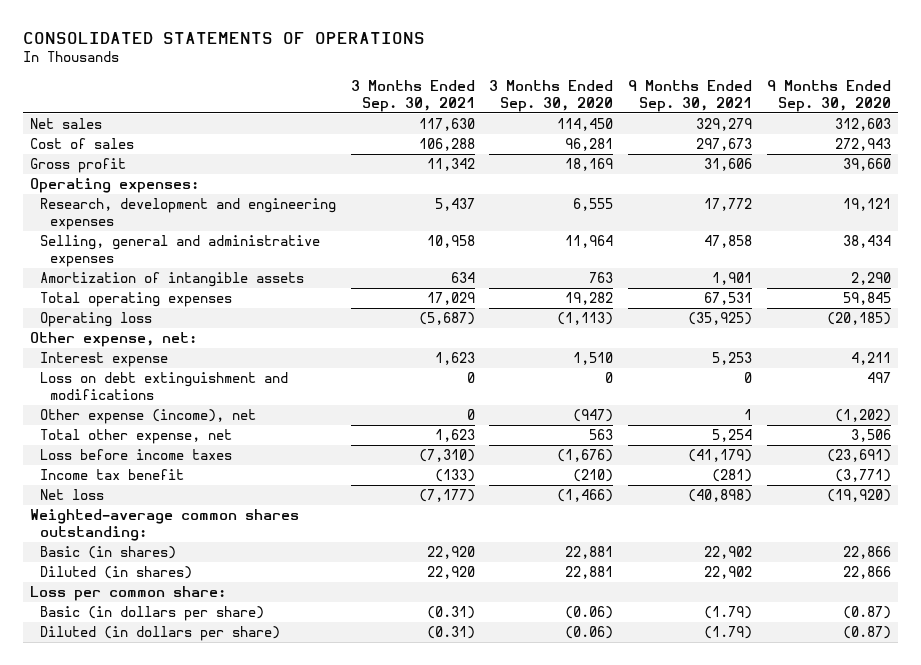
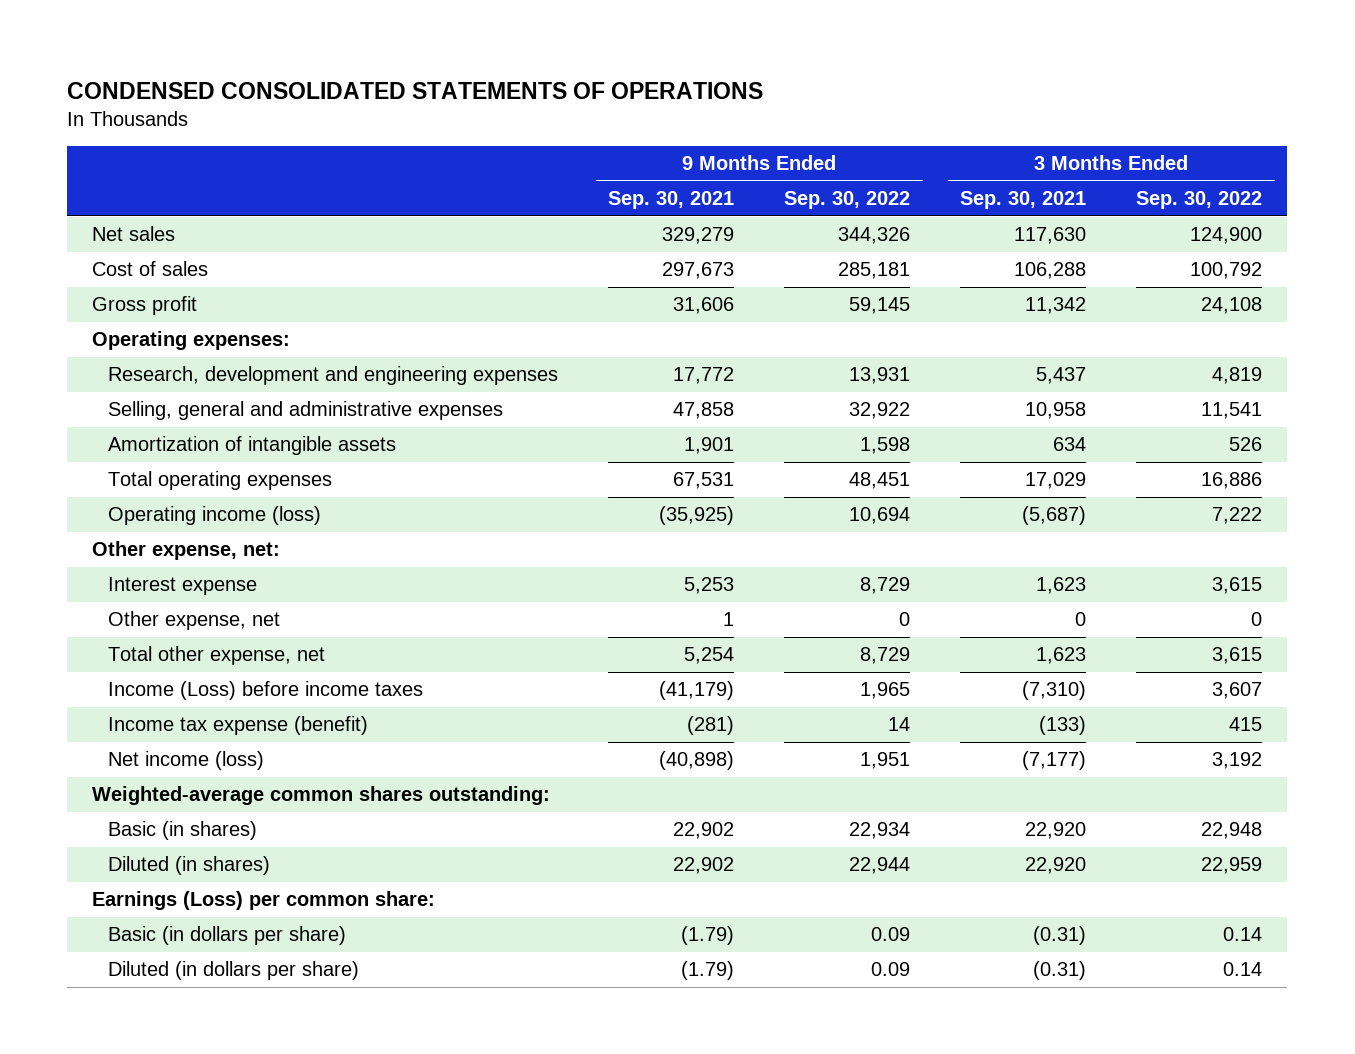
- CONSOLIDATED STATEMENTS OF OPERATIONS
+ CONDENSED CONSOLIDATED STATEMENTS OF OPERATIONS
- | 3 Months Ended Sep. 30, 2021 | 3 Months Ended Sep. 30, 2020 | 9 Months Ended Sep. 30, 2021 | 9 Months Ended Sep. 30, 2020
+ | 9 Months Ended Sep. 30, 2021 | 9 Months Ended Sep. 30, 2022 | 3 Months Ended Sep. 30, 2021 | 3 Months Ended Sep. 30, 2022
- Operating loss | (5,687) | (1,113) | (35,925) | (20,185)
+ Operating income (loss) | (35,925) | 10,694 | (5,687) | 7,222
- Loss on debt extinguishment and modifications | 0 | 0 | 0 | 497
- Other expense (income), net | 0 | (947) | 1 | (1,202)
+ Other expense, net | 1 | 0 | 0 | 0
- Loss before income taxes | (7,310) | (1,676) | (41,179) | (23,691)
- Income tax benefit | (133) | (210) | (281) | (3,771)
- Net loss | (7,177) | (1,466) | (40,898) | (19,920)
+ Income (Loss) before income taxes | (41,179) | 1,965 | (7,310) | 3,607
+ Income tax expense (benefit) | (281) | 14 | (133) | 415
+ Net income (loss) | (40,898) | 1,951 | (7,177) | 3,192
- Loss per common share:
+ Earnings (Loss) per common share:

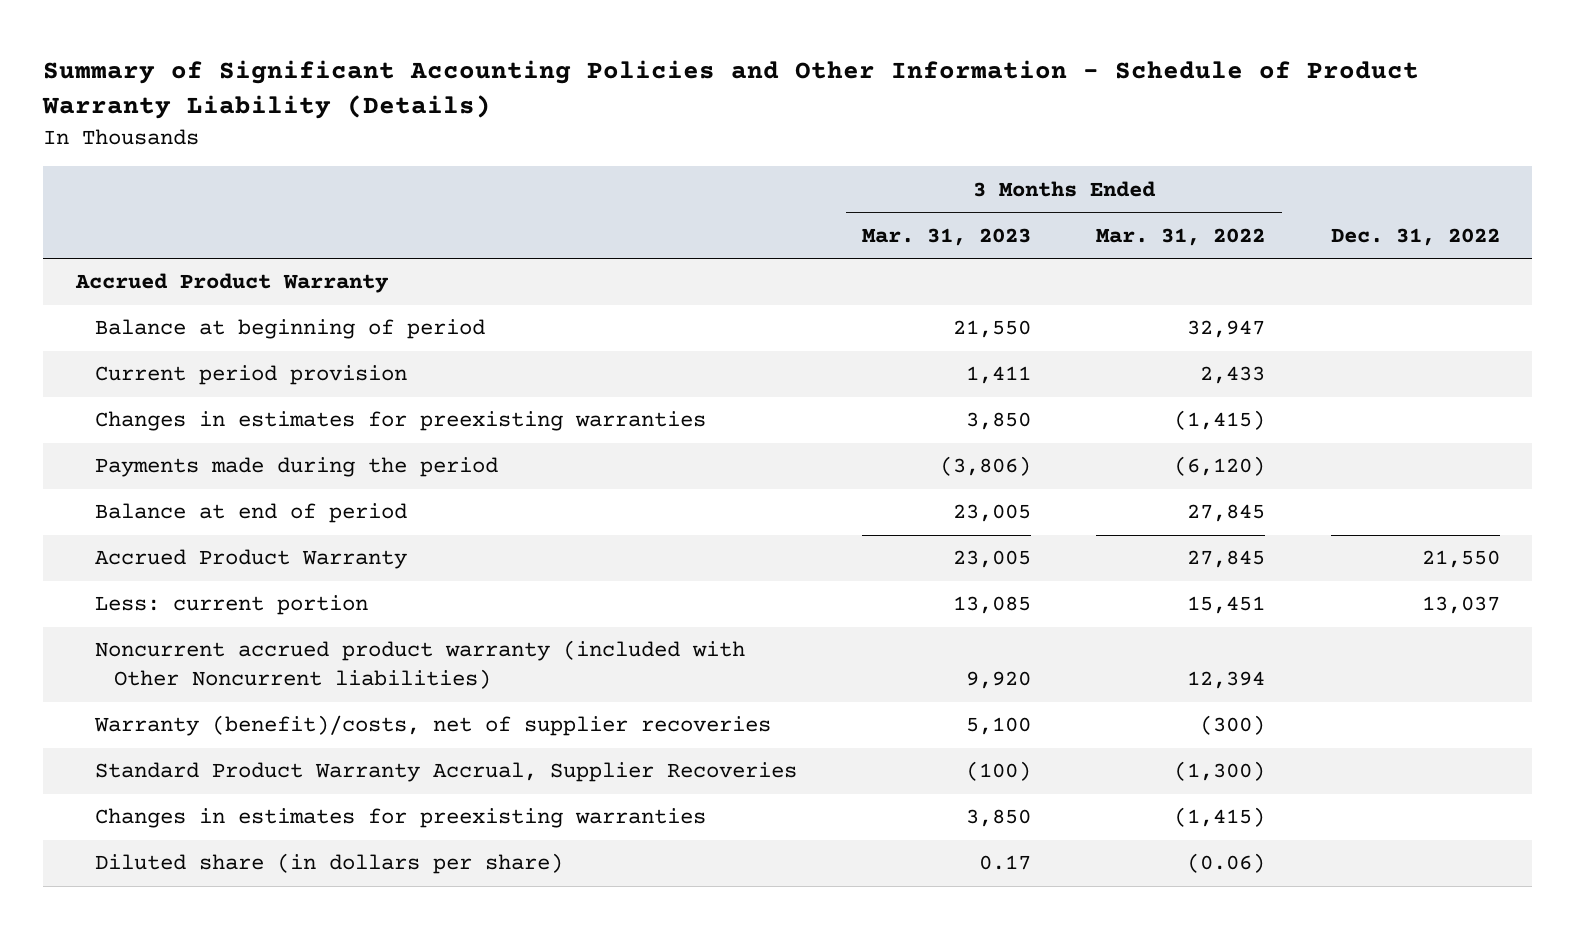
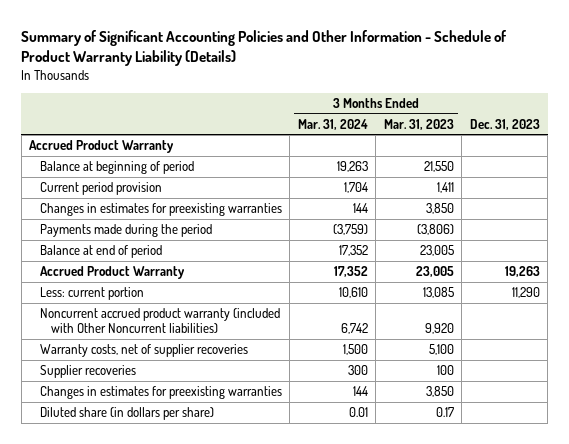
- | 3 Months Ended Mar. 31, 2023 | 3 Months Ended Mar. 31, 2022 | Dec. 31, 2022
+ | 3 Months Ended Mar. 31, 2024 | 3 Months Ended Mar. 31, 2023 | Dec. 31, 2023
- Warranty (benefit)/costs, net of supplier recoveries | 5,100 | (300) |
- Standard Product Warranty Accrual, Supplier Recoveries | (100) | (1,300) |
+ Warranty costs, net of supplier recoveries | 1,500 | 5,100 |
+ Supplier recoveries | 300 | 100 |

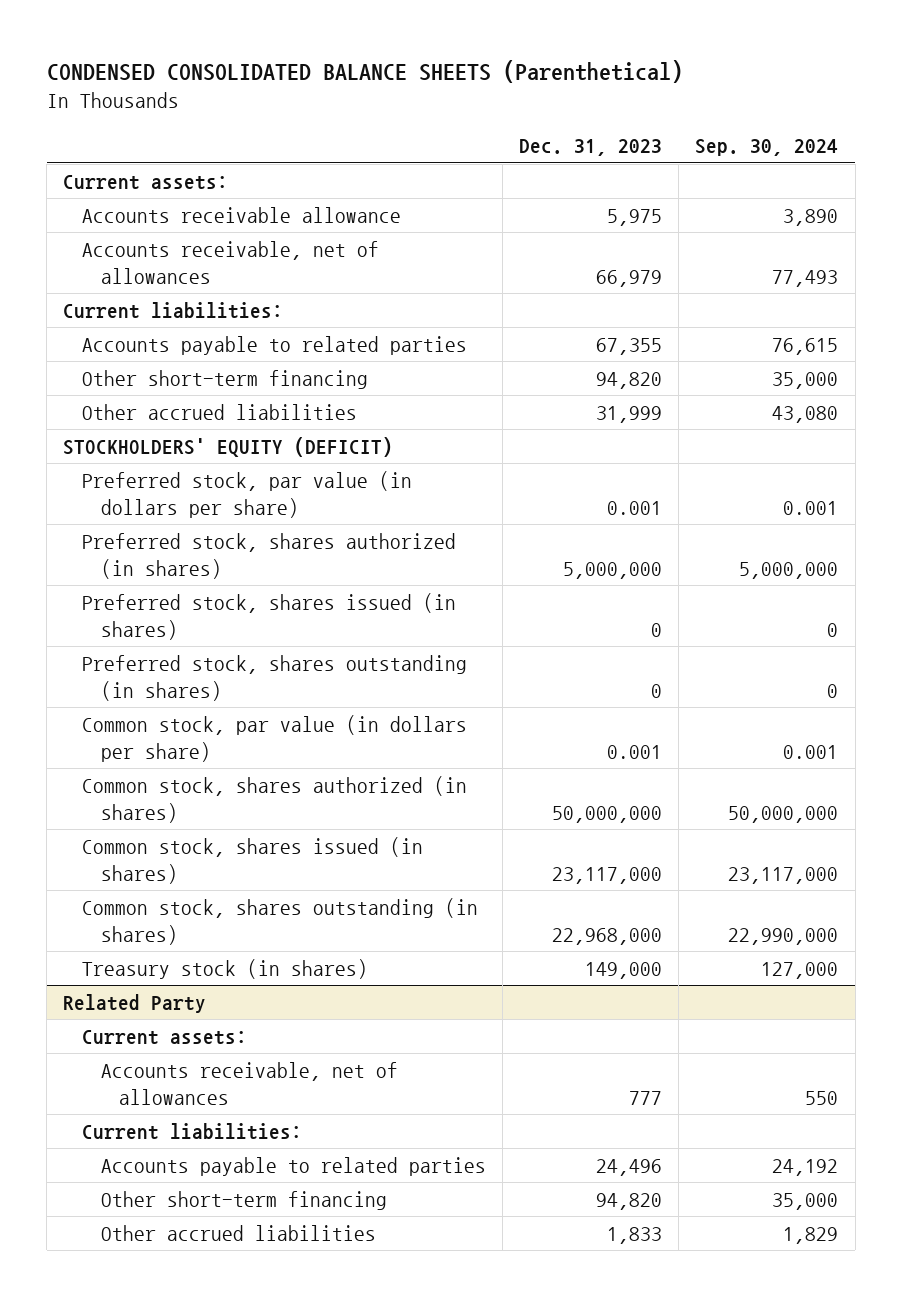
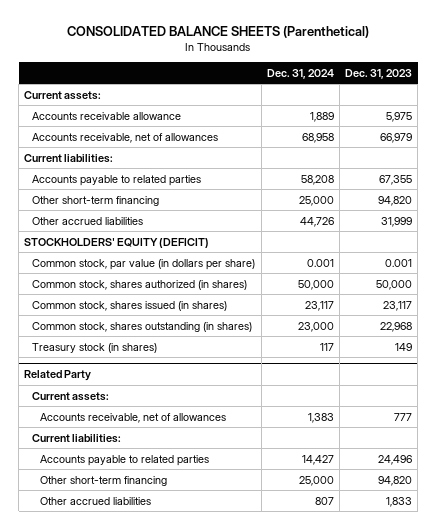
- CONDENSED CONSOLIDATED BALANCE SHEETS (Parenthetical)
+ CONSOLIDATED BALANCE SHEETS (Parenthetical)
- | Dec. 31, 2023 | Sep. 30, 2024
+ | Dec. 31, 2024 | Dec. 31, 2023
- Preferred stock, par value (in dollars per share) | 0.001 | 0.001
- Preferred stock, shares authorized (in shares) | 5,000,000 | 5,000,000
- Preferred stock, shares issued (in shares) | 0 | 0
- Preferred stock, shares outstanding (in shares) | 0 | 0
- Common stock, shares authorized (in shares) | 50,000,000 | 50,000,000
- Common stock, shares issued (in shares) | 23,117,000 | 23,117,000
- Common stock, shares outstanding (in shares) | 22,968,000 | 22,990,000
- Treasury stock (in shares) | 149,000 | 127,000
+ Common stock, shares authorized (in shares) | 50,000 | 50,000
+ Common stock, shares issued (in shares) | 23,117 | 23,117
+ Common stock, shares outstanding (in shares) | 23,000 | 22,968
+ Treasury stock (in shares) | 117 | 149

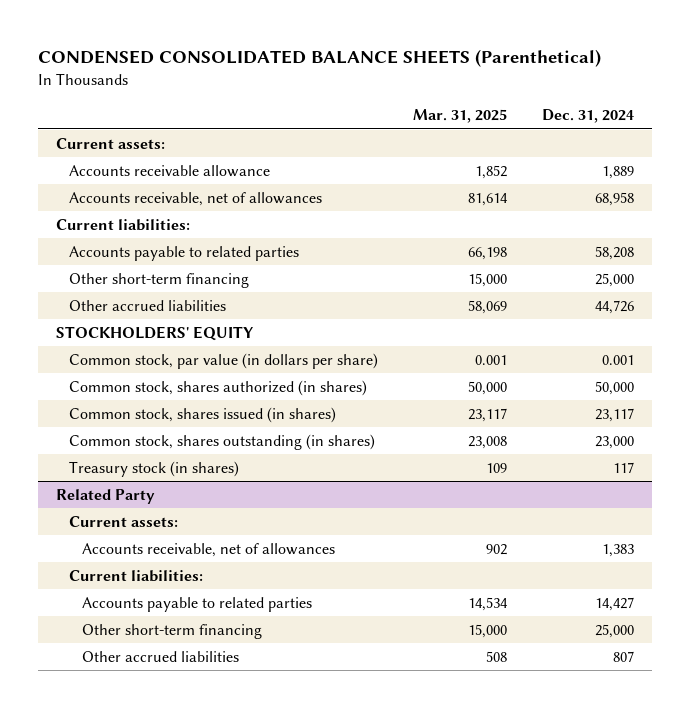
- CONSOLIDATED BALANCE SHEETS (Parenthetical)
+ CONDENSED CONSOLIDATED BALANCE SHEETS (Parenthetical)
- | Dec. 31, 2024 | Dec. 31, 2023
+ | Mar. 31, 2025 | Dec. 31, 2024
- STOCKHOLDERS' EQUITY (DEFICIT)
+ STOCKHOLDERS' EQUITY

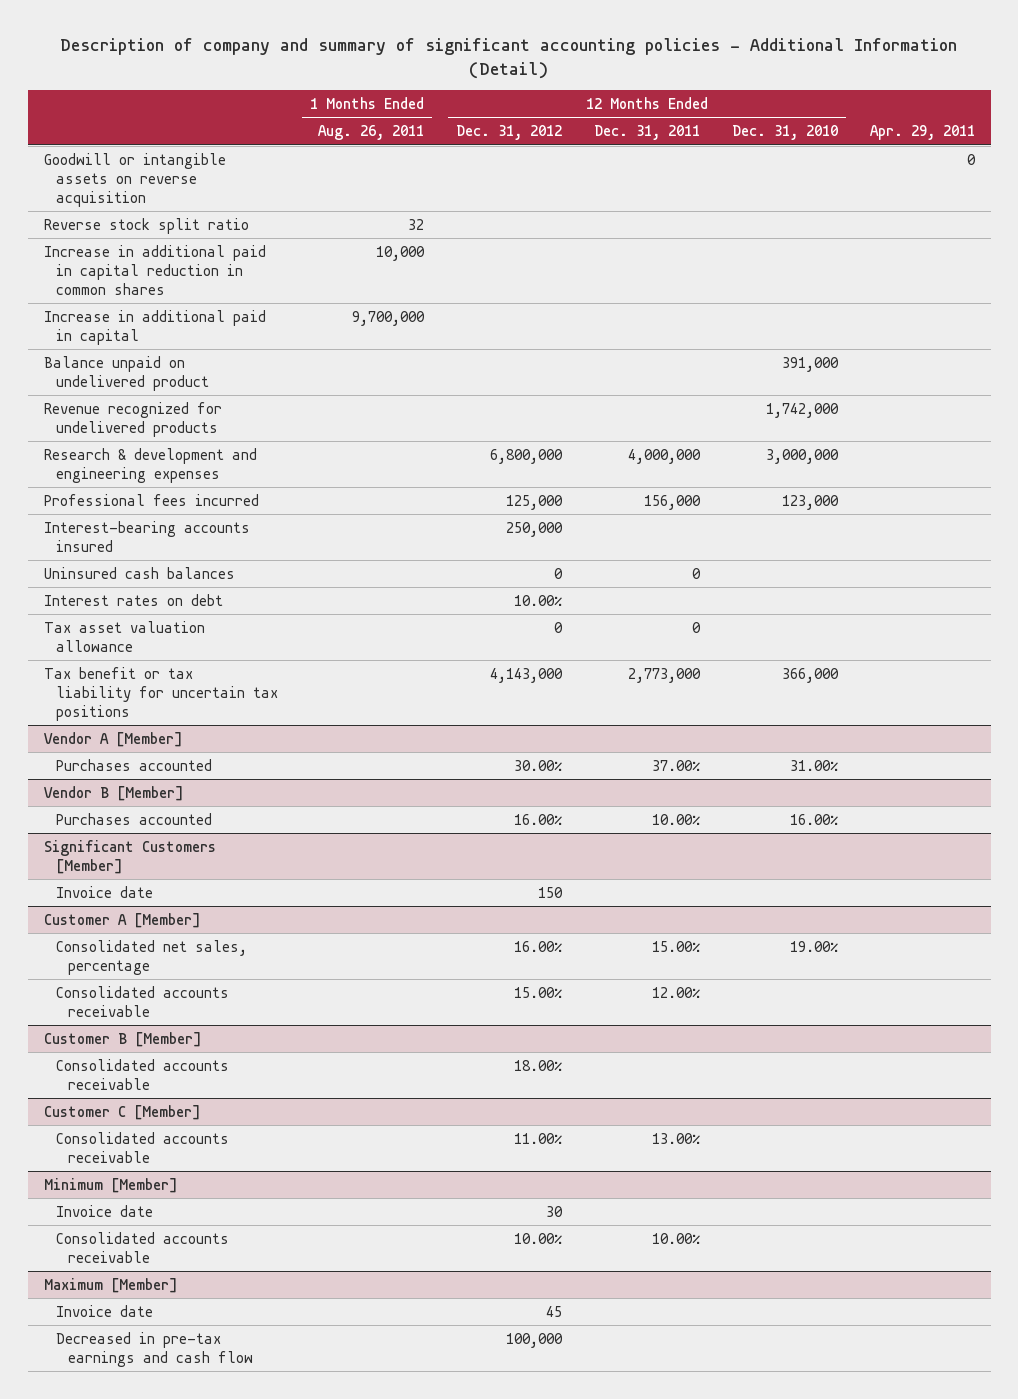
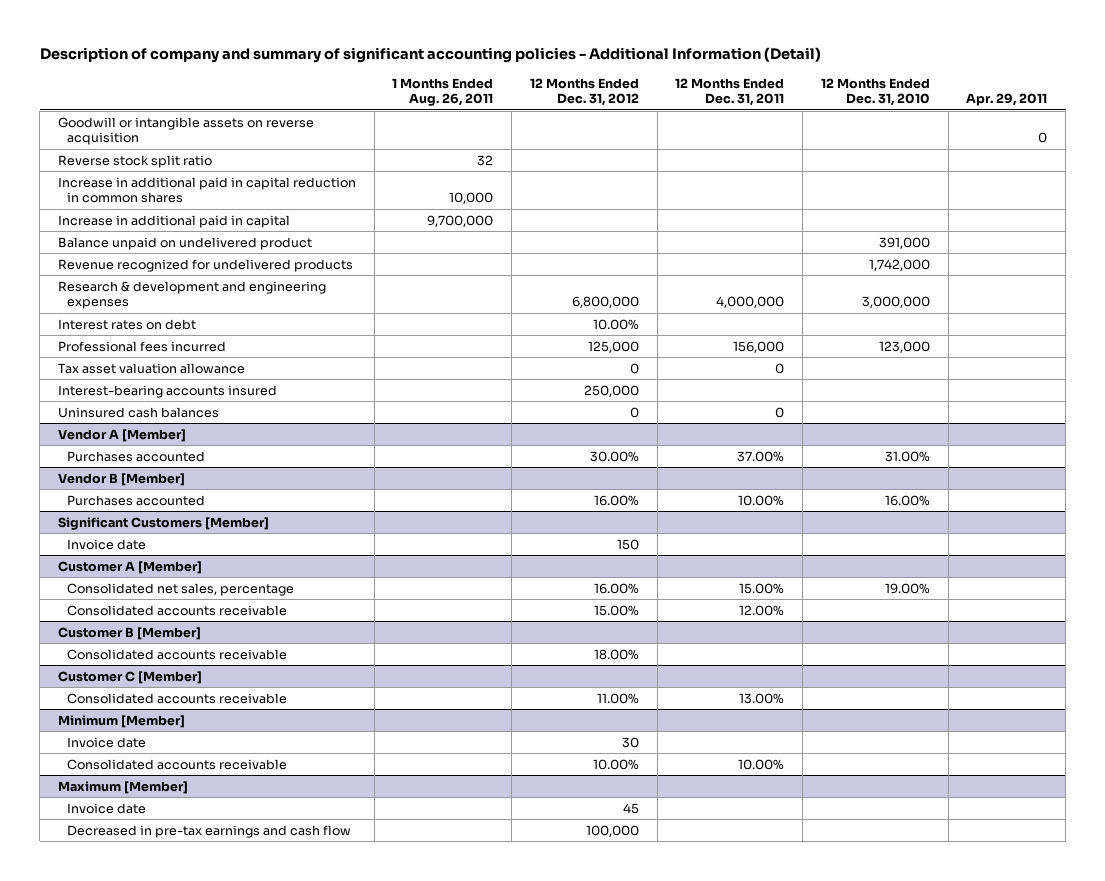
moved up: Interest rates on debt | | 10.00% | | |
moved up: Tax asset valuation allowance | | 0 | 0 | |
- Tax benefit or tax liability for uncertain tax positions | | 4,143,000 | 2,773,000 | 366,000 |

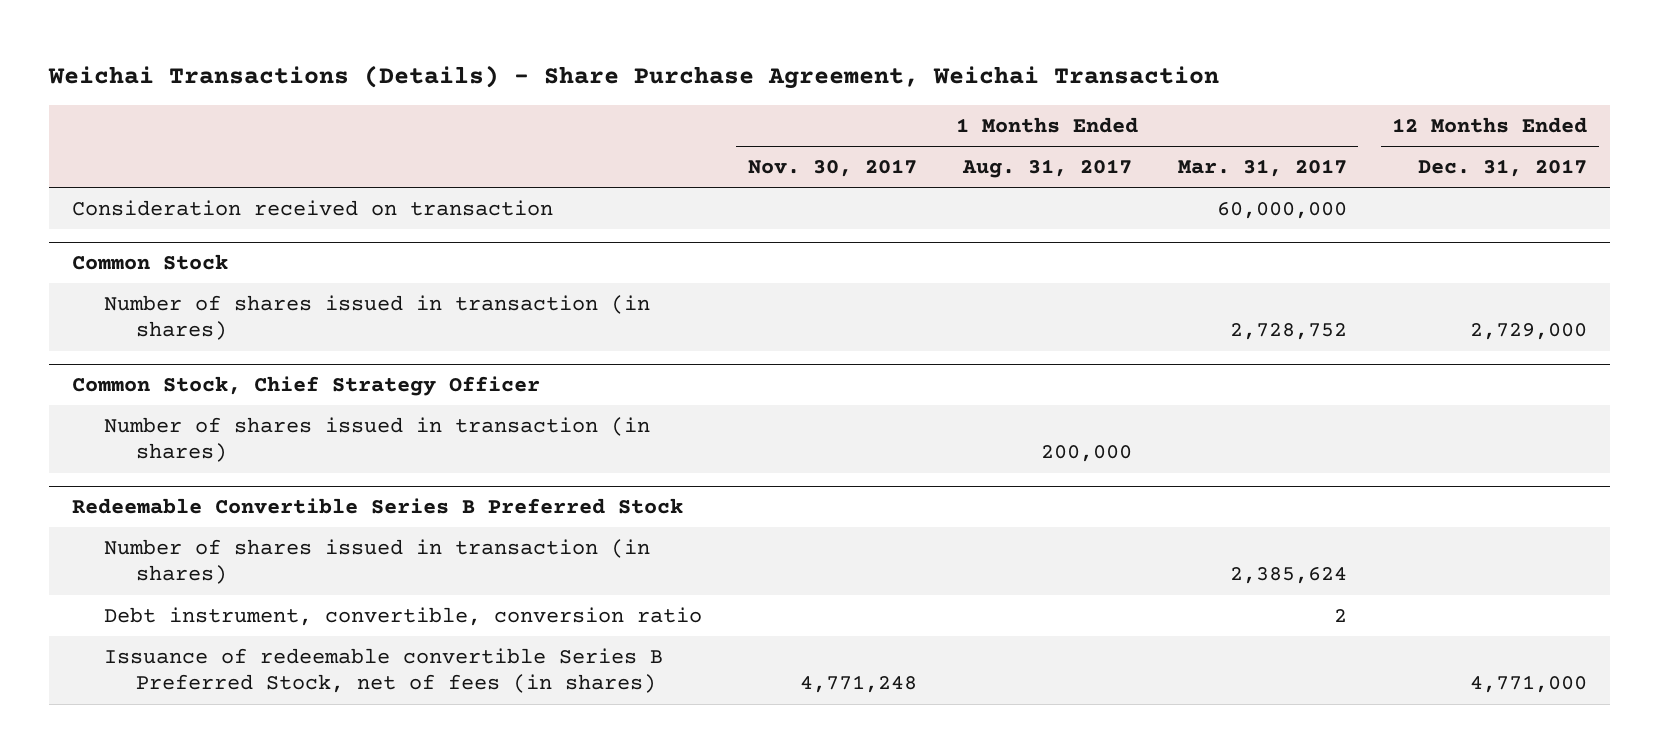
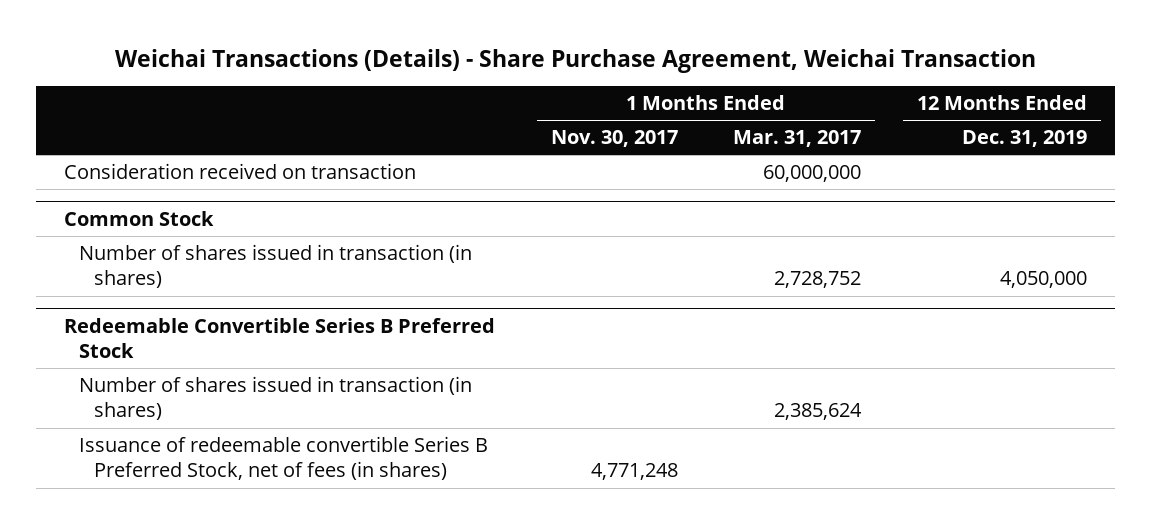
- | 1 Months Ended Nov. 30, 2017 | 1 Months Ended Aug. 31, 2017 | 1 Months Ended Mar. 31, 2017 | 12 Months Ended Dec. 31, 2017
+ | 1 Months Ended Nov. 30, 2017 | 1 Months Ended Mar. 31, 2017 | 12 Months Ended Dec. 31, 2019
- Common Stock, Chief Strategy Officer
- Number of shares issued in transaction (in shares) | | 200,000 | |
@ Redeemable Convertible Series B Preferred Stock
- Debt instrument, convertible, conversion ratio | | | 2 |

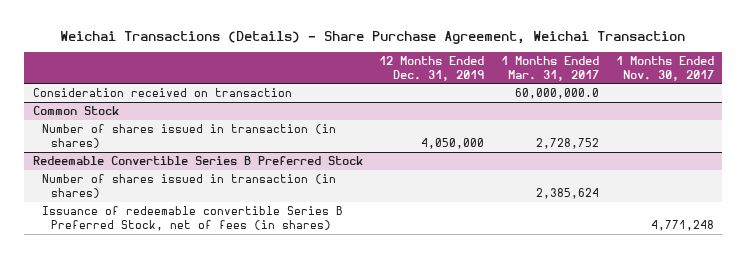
- | 1 Months Ended Nov. 30, 2017 | 1 Months Ended Mar. 31, 2017 | 12 Months Ended Dec. 31, 2019
+ | 12 Months Ended Dec. 31, 2019 | 1 Months Ended Mar. 31, 2017 | 1 Months Ended Nov. 30, 2017
- Consideration received on transaction | | 60,000,000 |
+ Consideration received on transaction | | 60,000,000.0 |

